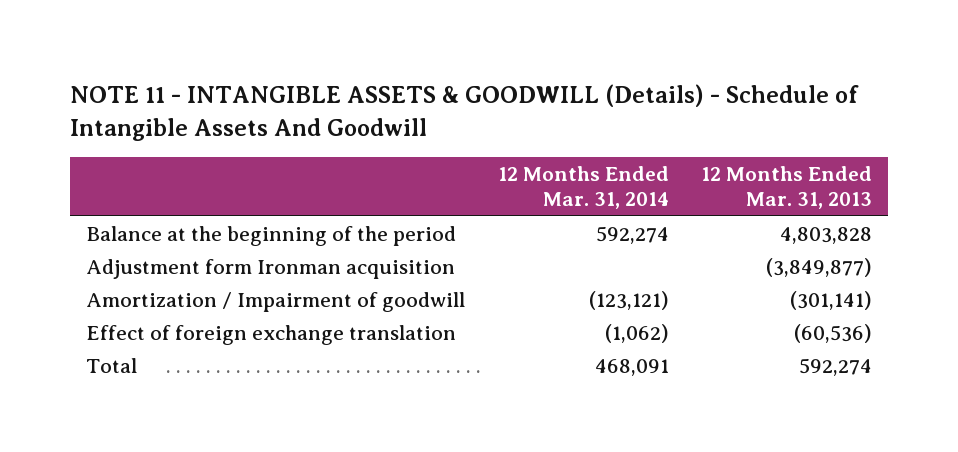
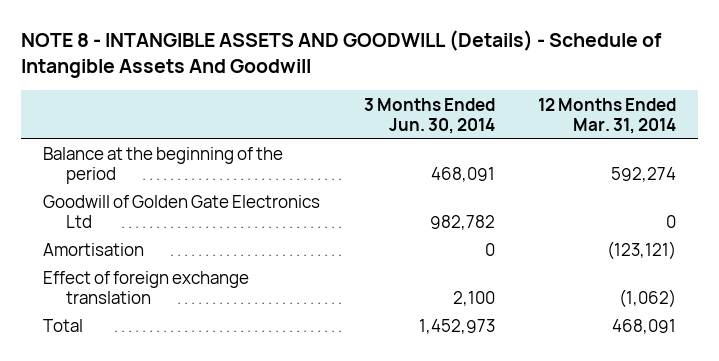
- NOTE 11 - INTANGIBLE ASSETS & GOODWILL (Details) - Schedule of Intangible Assets And Goodwill
+ NOTE 8 - INTANGIBLE ASSETS AND GOODWILL (Details) - Schedule of Intangible Assets And Goodwill
- | 12 Months Ended Mar. 31, 2014 | 12 Months Ended Mar. 31, 2013
+ | 3 Months Ended Jun. 30, 2014 | 12 Months Ended Mar. 31, 2014
- Adjustment form Ironman acquisition | | (3,849,877)
- Amortization / Impairment of goodwill | (123,121) | (301,141)
+ Goodwill of Golden Gate Electronics Ltd | 982,782 | 0
+ Amortisation | 0 | (123,121)

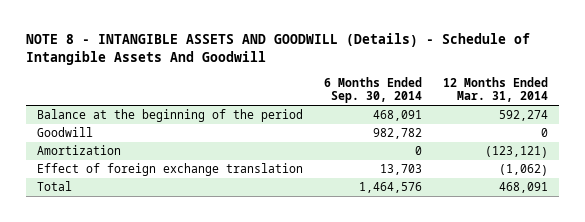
- | 3 Months Ended Jun. 30, 2014 | 12 Months Ended Mar. 31, 2014
+ | 6 Months Ended Sep. 30, 2014 | 12 Months Ended Mar. 31, 2014
- Goodwill of Golden Gate Electronics Ltd | 982,782 | 0
- Amortisation | 0 | (123,121)
+ Goodwill | 982,782 | 0
+ Amortization | 0 | (123,121)

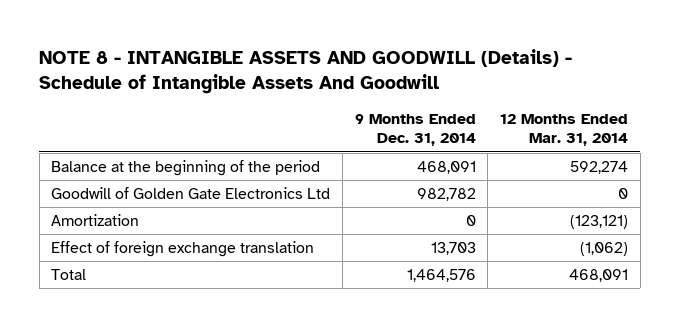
- | 6 Months Ended Sep. 30, 2014 | 12 Months Ended Mar. 31, 2014
+ | 9 Months Ended Dec. 31, 2014 | 12 Months Ended Mar. 31, 2014
- Goodwill | 982,782 | 0
+ Goodwill of Golden Gate Electronics Ltd | 982,782 | 0

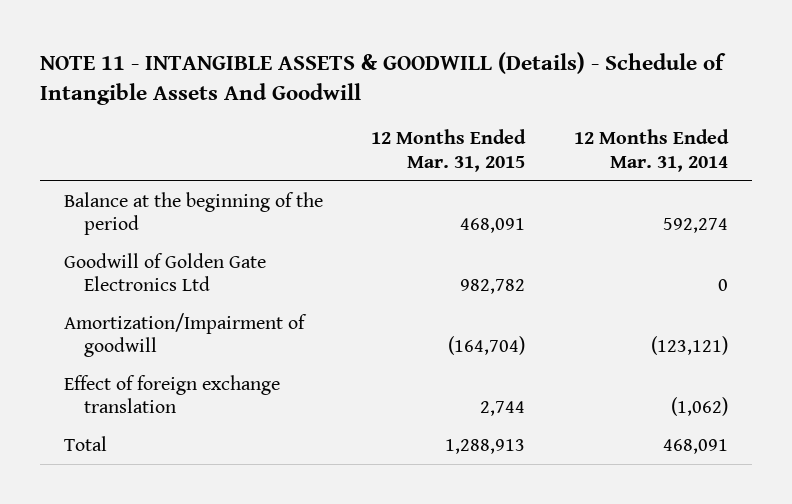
- NOTE 8 - INTANGIBLE ASSETS AND GOODWILL (Details) - Schedule of Intangible Assets And Goodwill
+ NOTE 11 - INTANGIBLE ASSETS & GOODWILL (Details) - Schedule of Intangible Assets And Goodwill
- | 9 Months Ended Dec. 31, 2014 | 12 Months Ended Mar. 31, 2014
+ | 12 Months Ended Mar. 31, 2015 | 12 Months Ended Mar. 31, 2014
- Amortization | 0 | (123,121)
+ Amortization/Impairment of goodwill | (164,704) | (123,121)

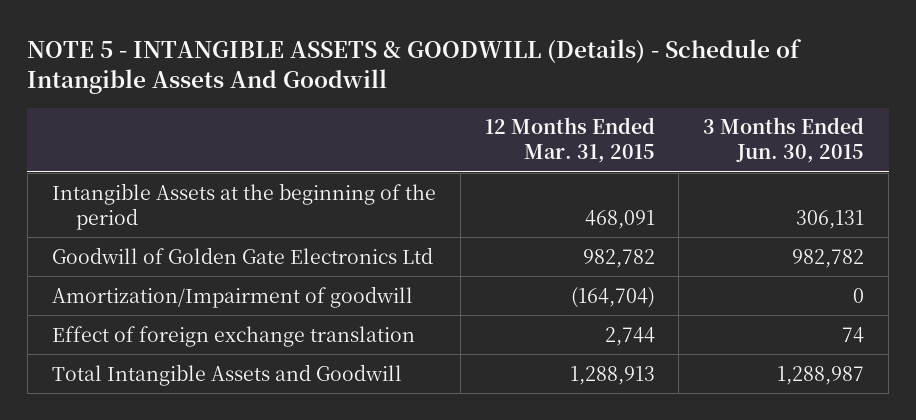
- NOTE 11 - INTANGIBLE ASSETS & GOODWILL (Details) - Schedule of Intangible Assets And Goodwill
+ NOTE 5 - INTANGIBLE ASSETS & GOODWILL (Details) - Schedule of Intangible Assets And Goodwill
- | 12 Months Ended Mar. 31, 2015 | 12 Months Ended Mar. 31, 2014
+ | 12 Months Ended Mar. 31, 2015 | 3 Months Ended Jun. 30, 2015
- Balance at the beginning of the period | 468,091 | 592,274
+ Intangible Assets at the beginning of the period | 468,091 | 306,131
- Total | 1,288,913 | 468,091
+ Total Intangible Assets and Goodwill | 1,288,913 | 1,288,987

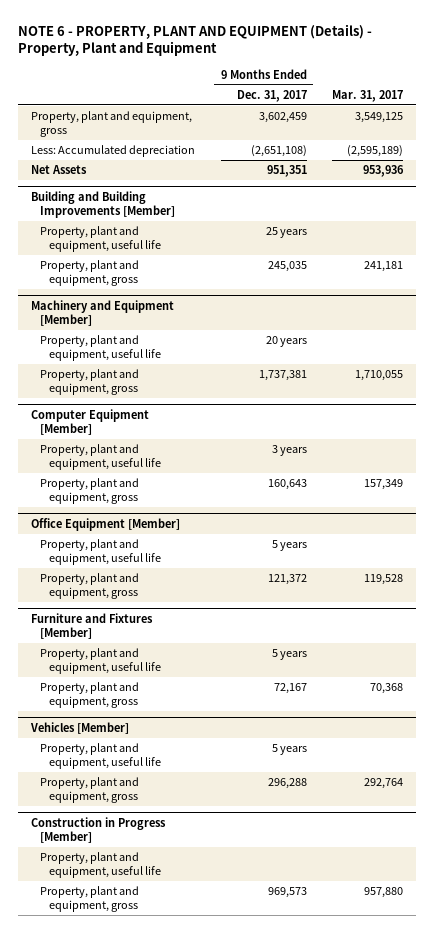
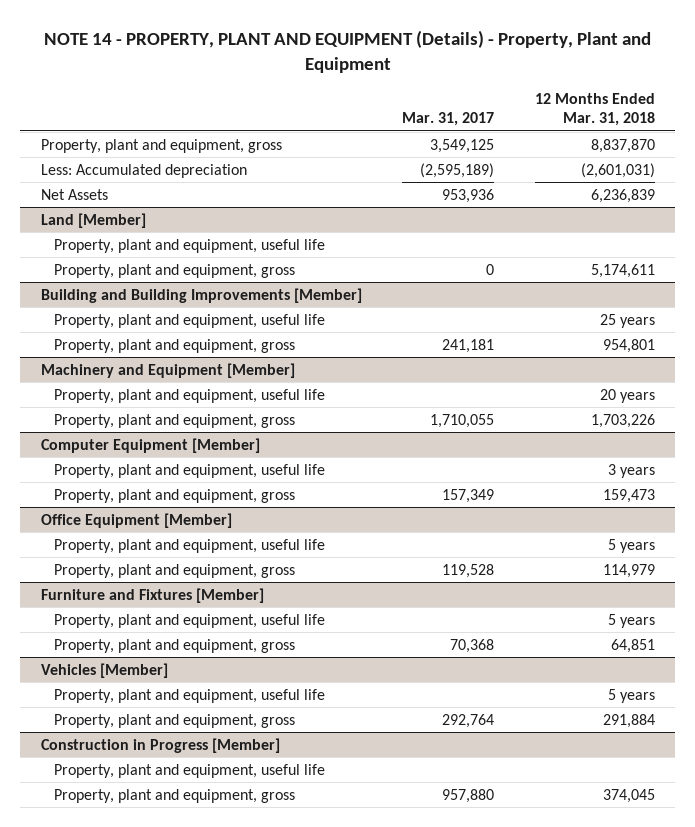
- NOTE 6 - PROPERTY, PLANT AND EQUIPMENT (Details) - Property, Plant and Equipment
+ NOTE 14 - PROPERTY, PLANT AND EQUIPMENT (Details) - Property, Plant and Equipment
- | 9 Months Ended Dec. 31, 2017 | Mar. 31, 2017
+ | Mar. 31, 2017 | 12 Months Ended Mar. 31, 2018
+ Land [Member]
+ Property, plant and equipment, useful life
+ Property, plant and equipment, gross | 0 | 5,174,611

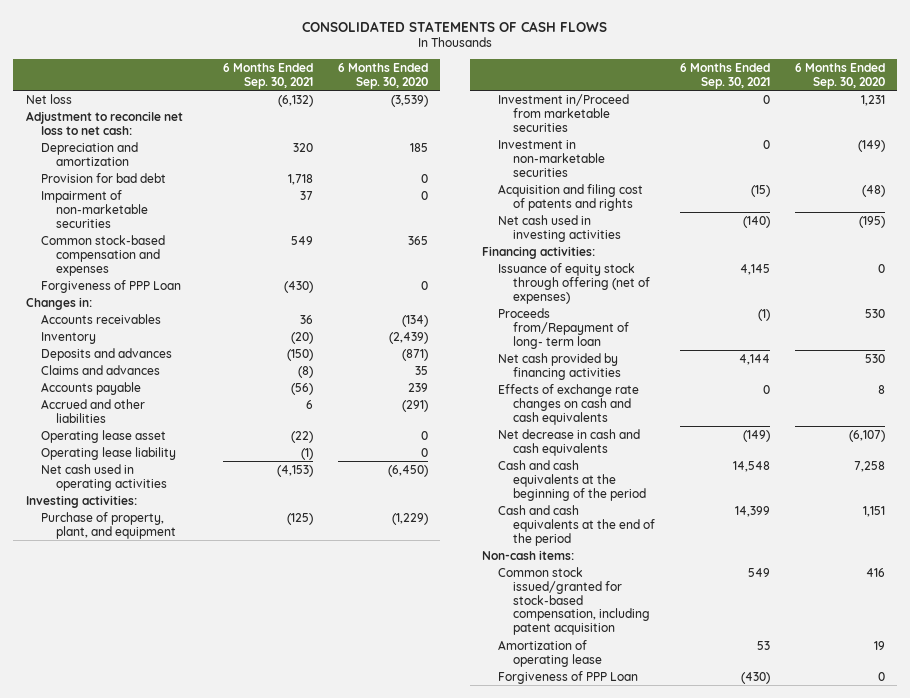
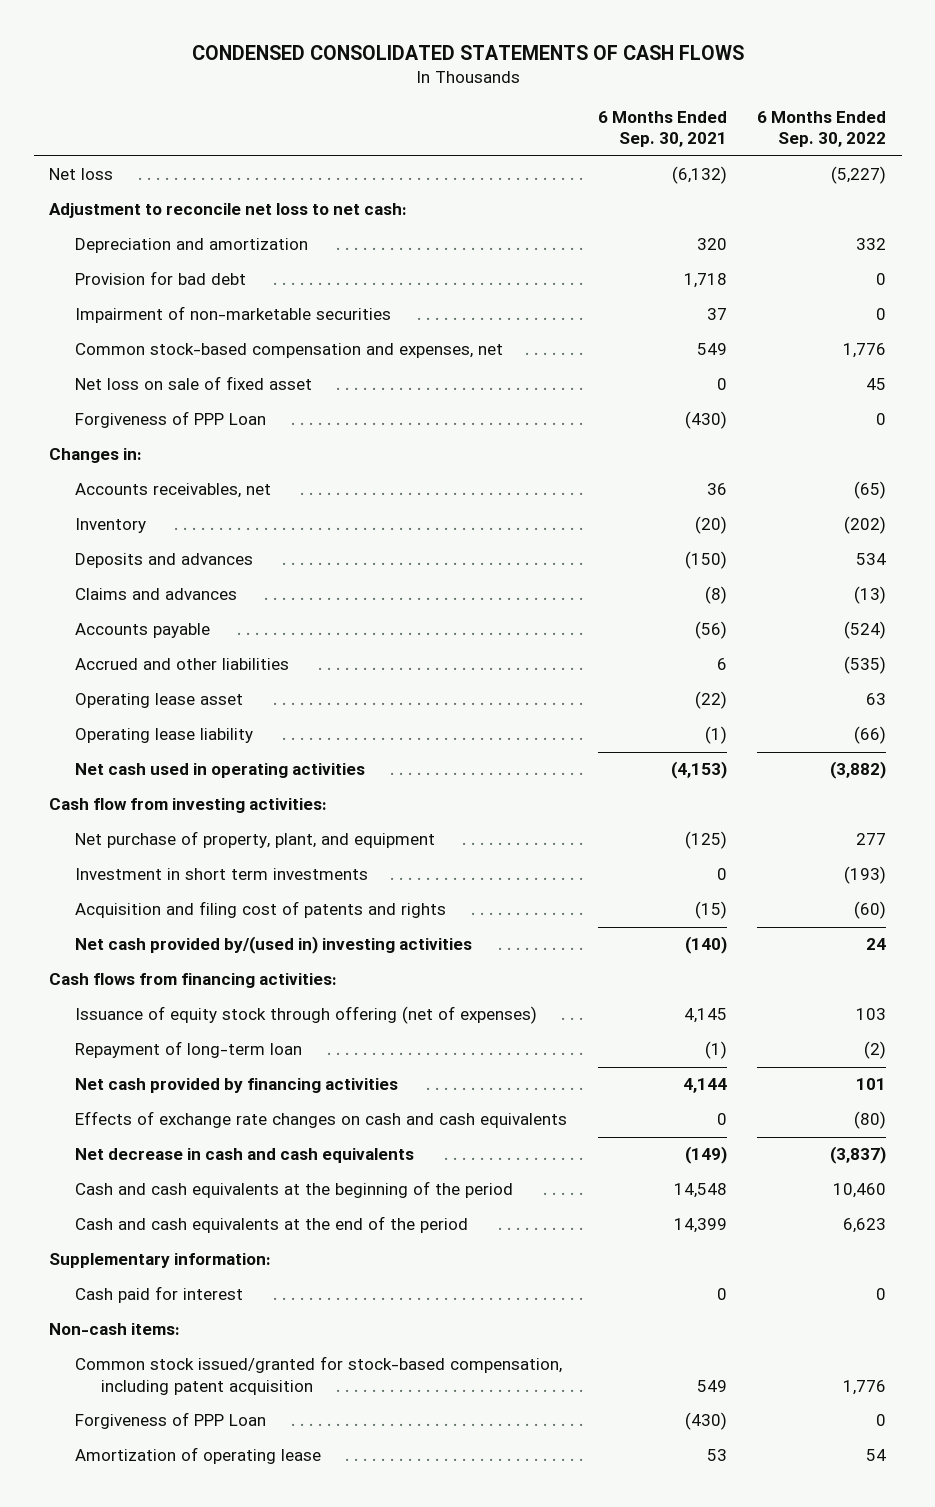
- CONSOLIDATED STATEMENTS OF CASH FLOWS
+ CONDENSED CONSOLIDATED STATEMENTS OF CASH FLOWS
- | 6 Months Ended Sep. 30, 2021 | 6 Months Ended Sep. 30, 2020
+ | 6 Months Ended Sep. 30, 2021 | 6 Months Ended Sep. 30, 2022
- Common stock-based compensation and expenses | 549 | 365
+ Common stock-based compensation and expenses, net | 549 | 1,776
+ Net loss on sale of fixed asset | 0 | 45
- Accounts receivables | 36 | (134)
+ Accounts receivables, net | 36 | (65)
- Investing activities:
- Purchase of property, plant, and equipment | (125) | (1,229)
- Investment in/Proceed from marketable securities | 0 | 1,231
- Investment in non-marketable securities | 0 | (149)
+ Cash flow from investing activities:
+ Net purchase of property, plant, and equipment | (125) | 277
+ Investment in short term investments | 0 | (193)
- Net cash used in investing activities | (140) | (195)
- Financing activities:
+ Net cash provided by/(used in) investing activities | (140) | 24
+ Cash flows from financing activities:
- Proceeds from/Repayment of long- term loan | (1) | 530
+ Repayment of long-term loan | (1) | (2)
+ Supplementary information:
+ Cash paid for interest | 0 | 0
moved down: Amortization of operating lease | 53 | 54

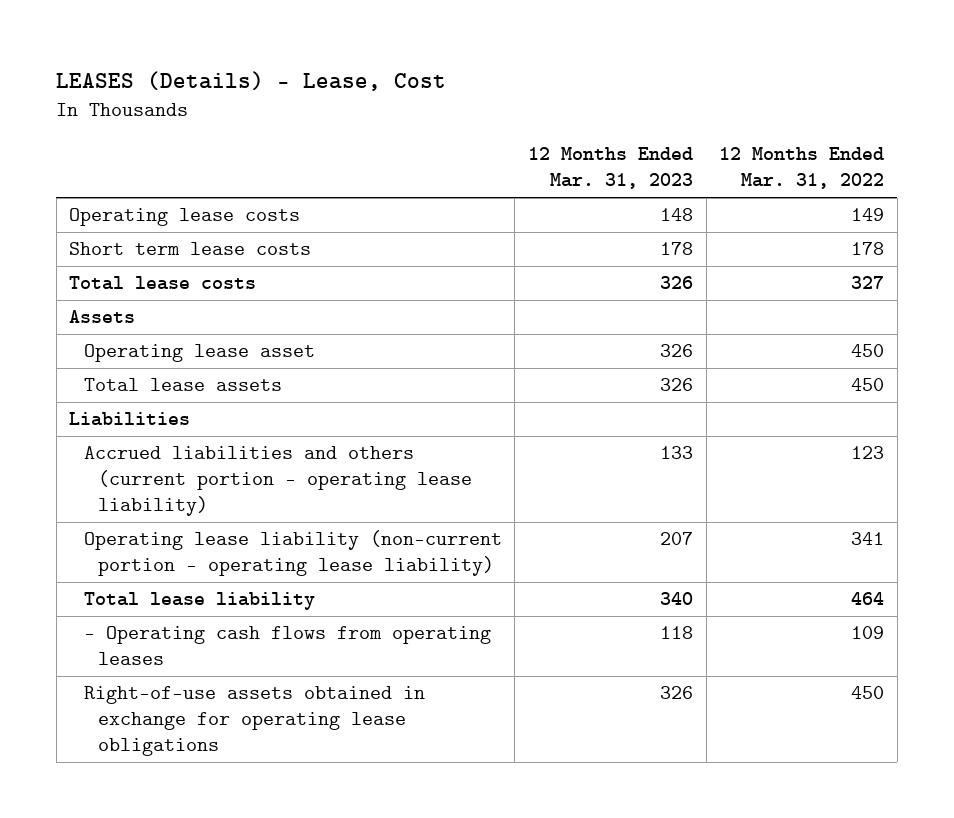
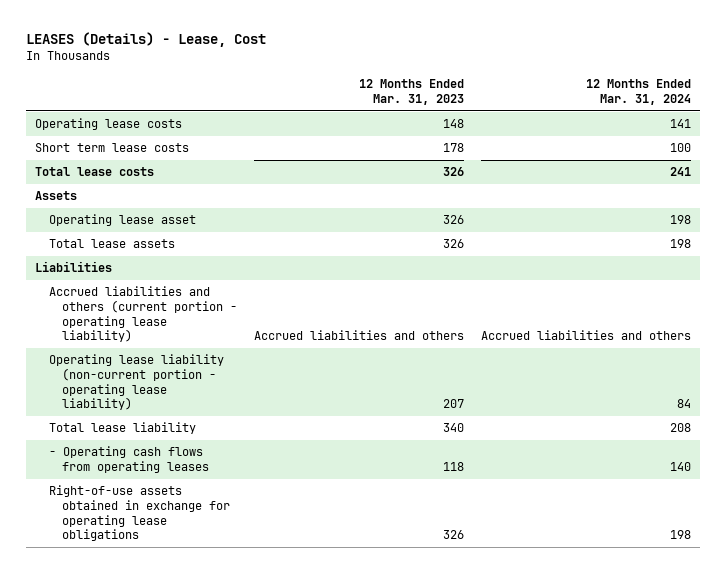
- | 12 Months Ended Mar. 31, 2023 | 12 Months Ended Mar. 31, 2022
+ | 12 Months Ended Mar. 31, 2023 | 12 Months Ended Mar. 31, 2024
- Accrued liabilities and others (current portion - operating lease liability) | 133 | 123
+ Accrued liabilities and others (current portion - operating lease liability) | Accrued liabilities and others | Accrued liabilities and others

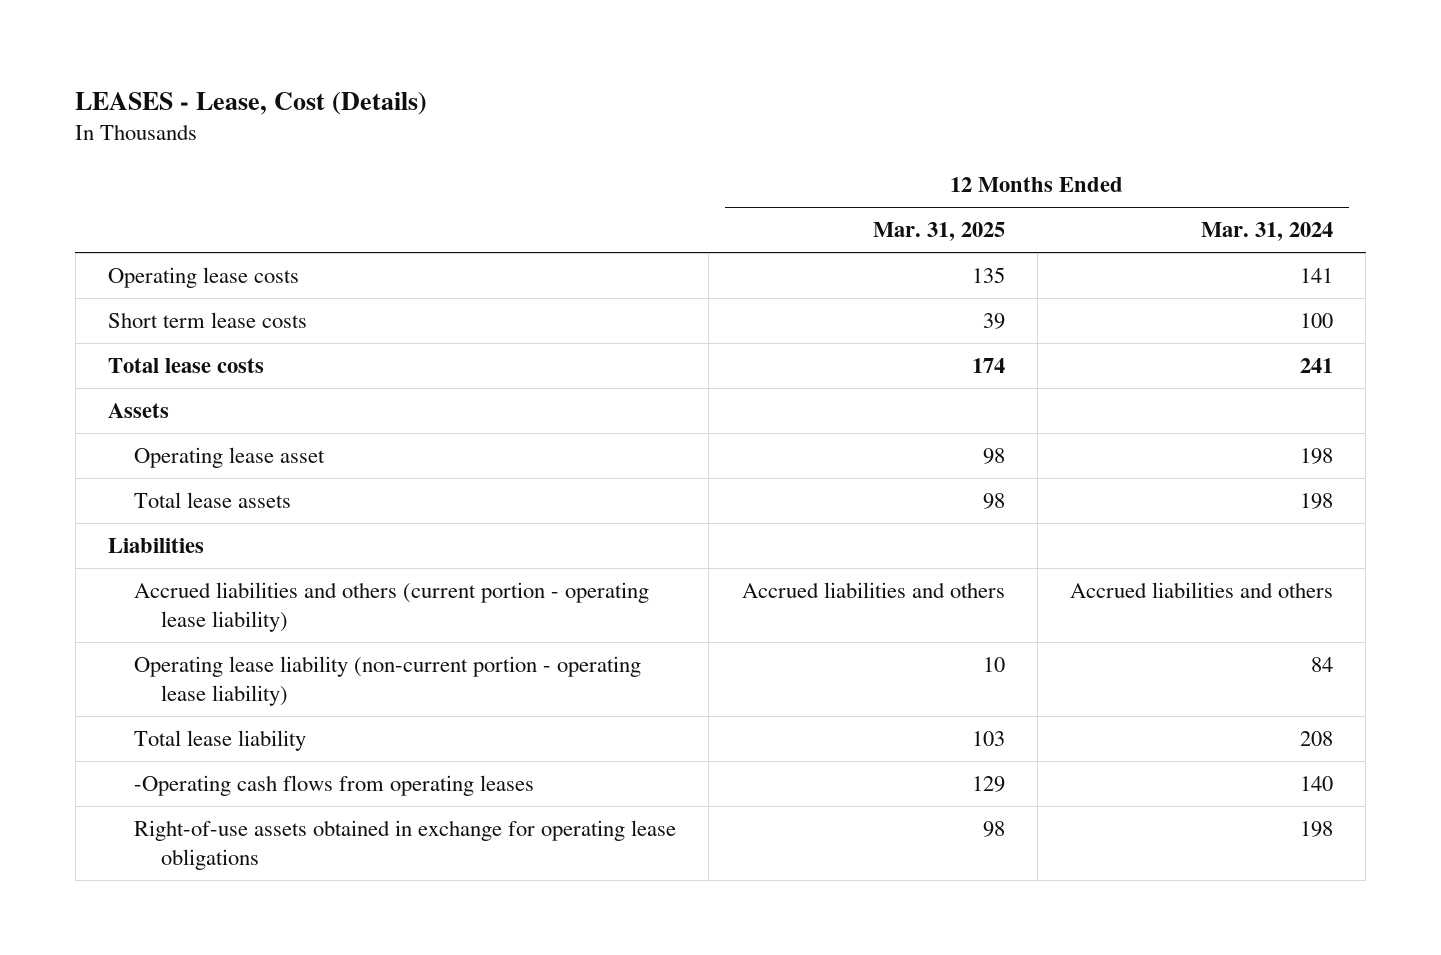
- LEASES (Details) - Lease, Cost
+ LEASES - Lease, Cost (Details)
- | 12 Months Ended Mar. 31, 2023 | 12 Months Ended Mar. 31, 2024
+ | 12 Months Ended Mar. 31, 2025 | 12 Months Ended Mar. 31, 2024
- - Operating cash flows from operating leases | 118 | 140
+ -Operating cash flows from operating leases | 129 | 140

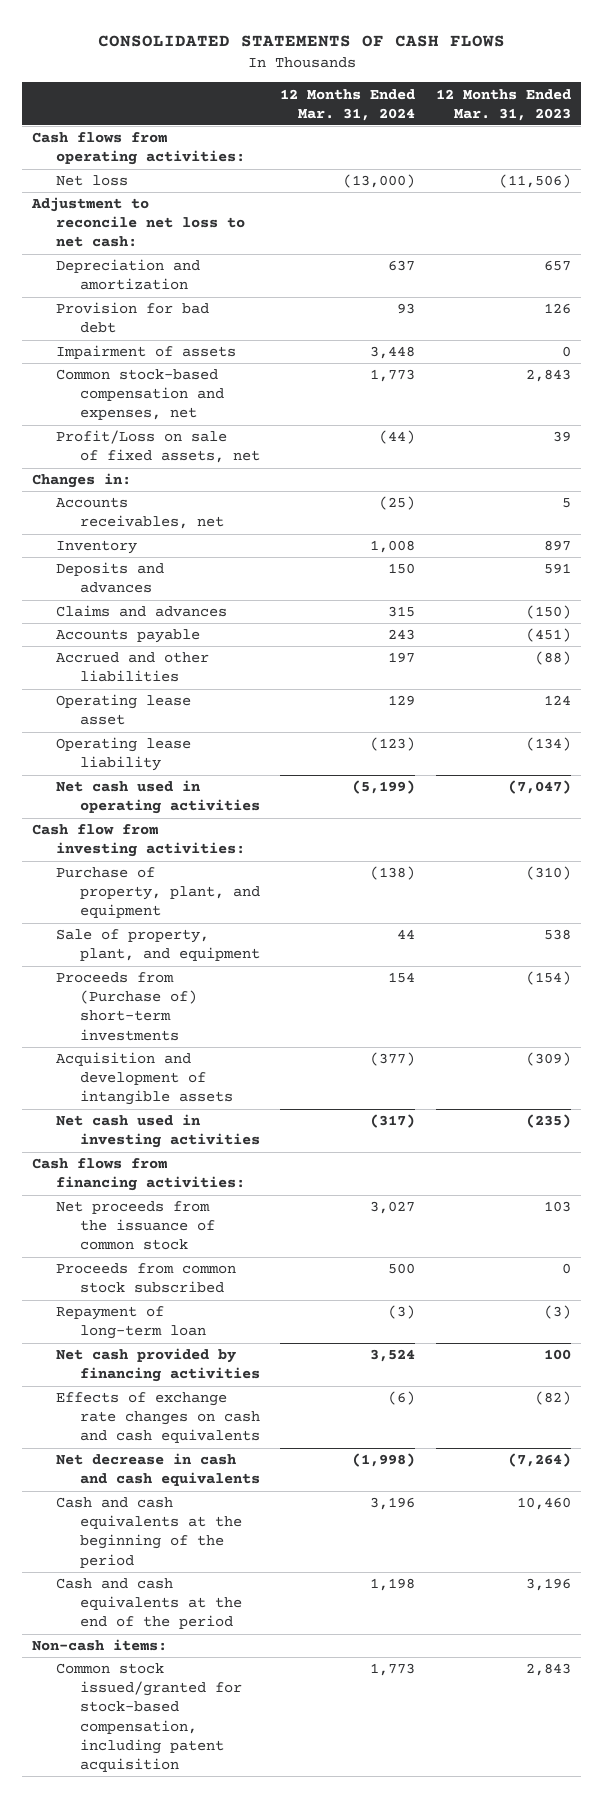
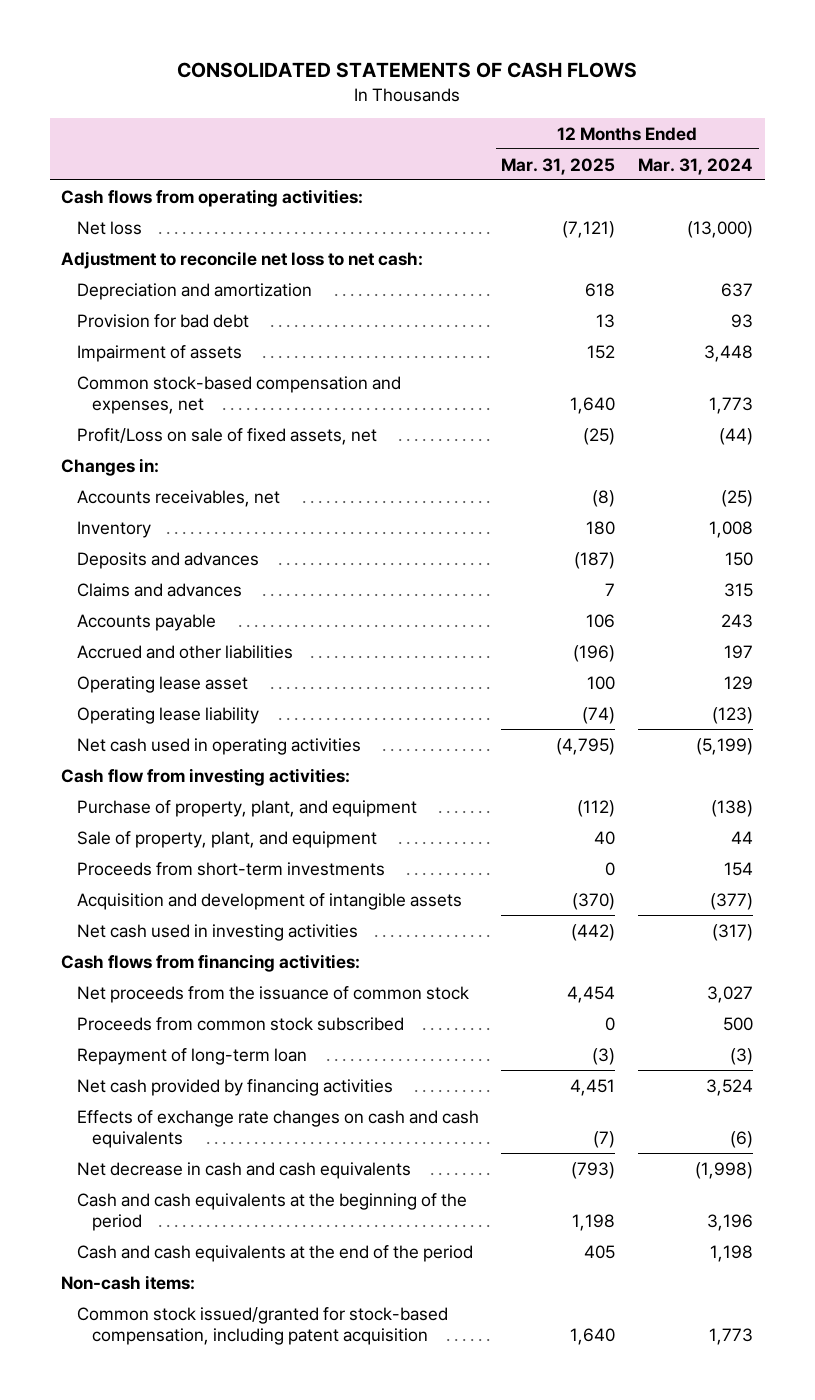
- | 12 Months Ended Mar. 31, 2024 | 12 Months Ended Mar. 31, 2023
+ | 12 Months Ended Mar. 31, 2025 | 12 Months Ended Mar. 31, 2024
- Proceeds from (Purchase of) short-term investments | 154 | (154)
+ Proceeds from short-term investments | 0 | 154

